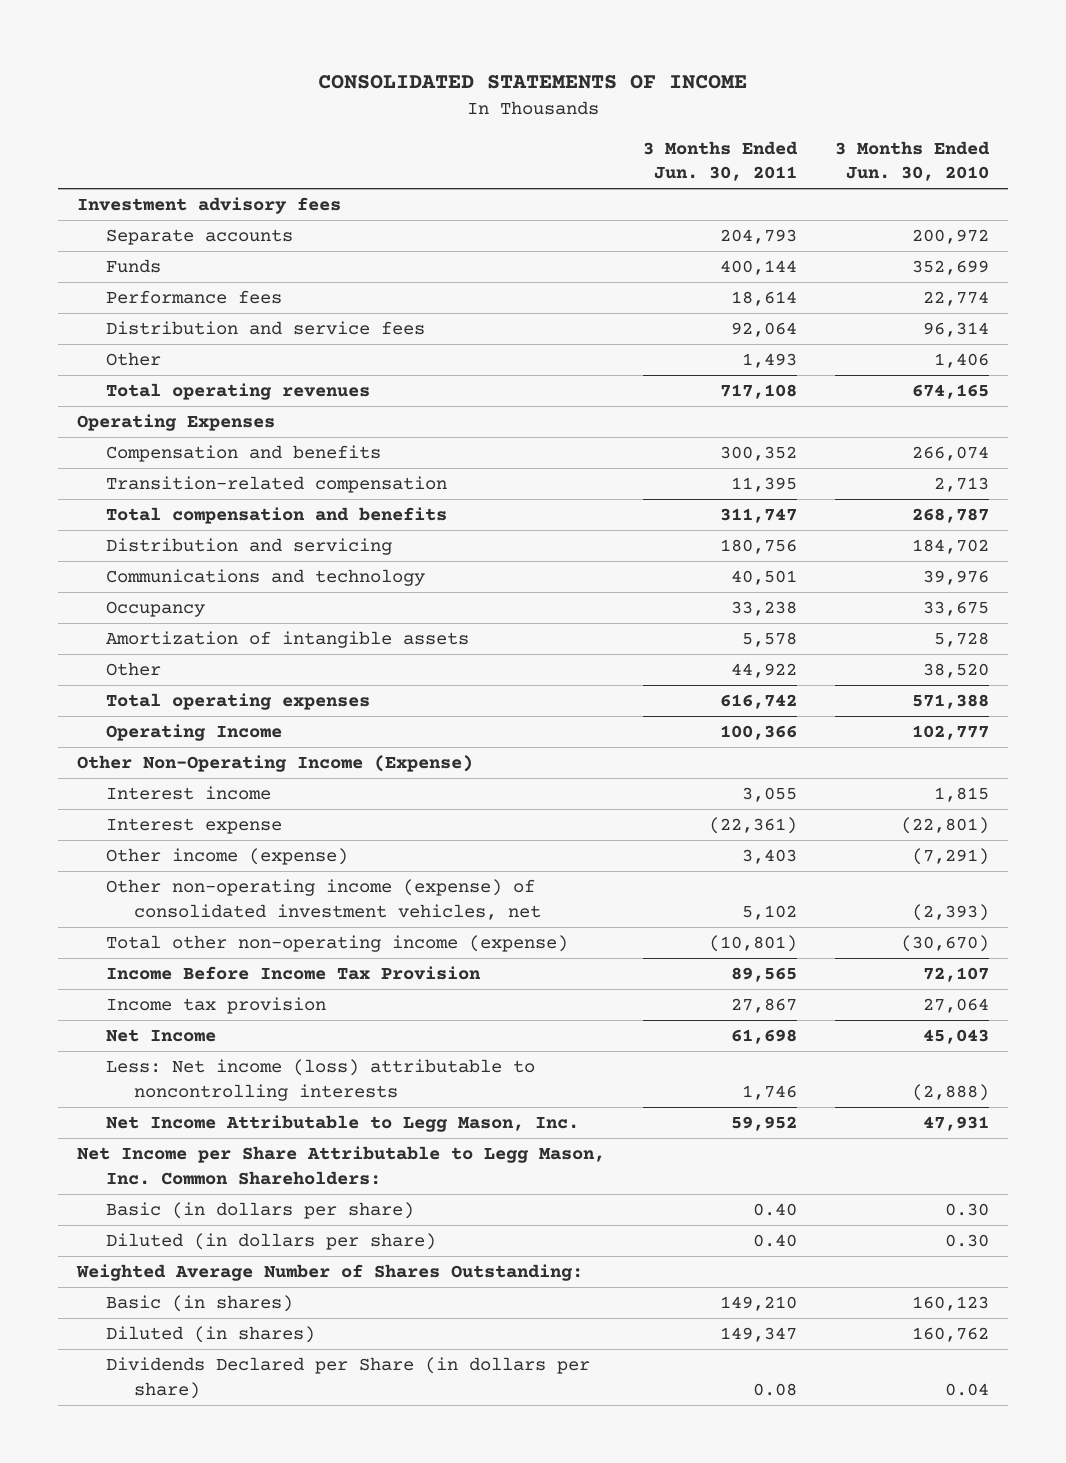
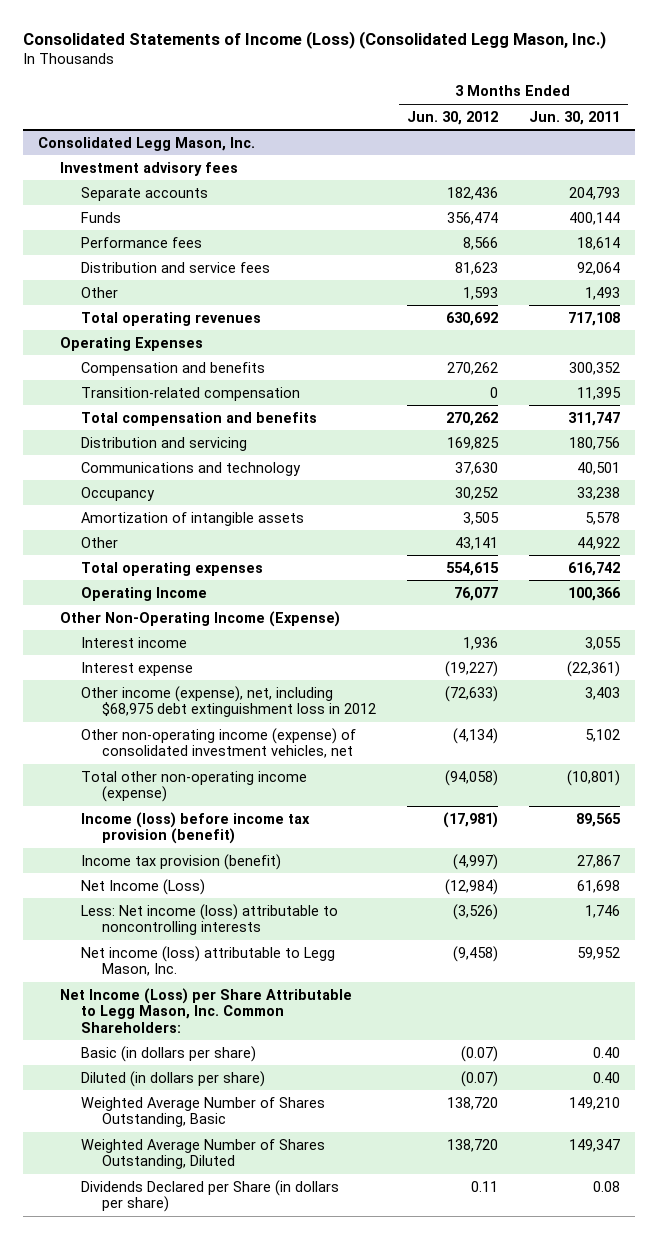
- CONSOLIDATED STATEMENTS OF INCOME
+ Consolidated Statements of Income (Loss) (Consolidated Legg Mason, Inc.)
- | 3 Months Ended Jun. 30, 2011 | 3 Months Ended Jun. 30, 2010
+ | 3 Months Ended Jun. 30, 2012 | 3 Months Ended Jun. 30, 2011
+ Consolidated Legg Mason, Inc.
- Other income (expense) | 3,403 | (7,291)
+ Other income (expense), net, including $68,975 debt extinguishment loss in 2012 | (72,633) | 3,403
- Income Before Income Tax Provision | 89,565 | 72,107
- Income tax provision | 27,867 | 27,064
- Net Income | 61,698 | 45,043
+ Income (loss) before income tax provision (benefit) | (17,981) | 89,565
+ Income tax provision (benefit) | (4,997) | 27,867
+ Net Income (Loss) | (12,984) | 61,698
- Net Income Attributable to Legg Mason, Inc. | 59,952 | 47,931
- Net Income per Share Attributable to Legg Mason, Inc. Common Shareholders:
+ Net income (loss) attributable to Legg Mason, Inc. | (9,458) | 59,952
+ Net Income (Loss) per Share Attributable to Legg Mason, Inc. Common Shareholders:
- Weighted Average Number of Shares Outstanding:
- Basic (in shares) | 149,210 | 160,123
- Diluted (in shares) | 149,347 | 160,762
+ Weighted Average Number of Shares Outstanding, Basic | 138,720 | 149,210
+ Weighted Average Number of Shares Outstanding, Diluted | 138,720 | 149,347

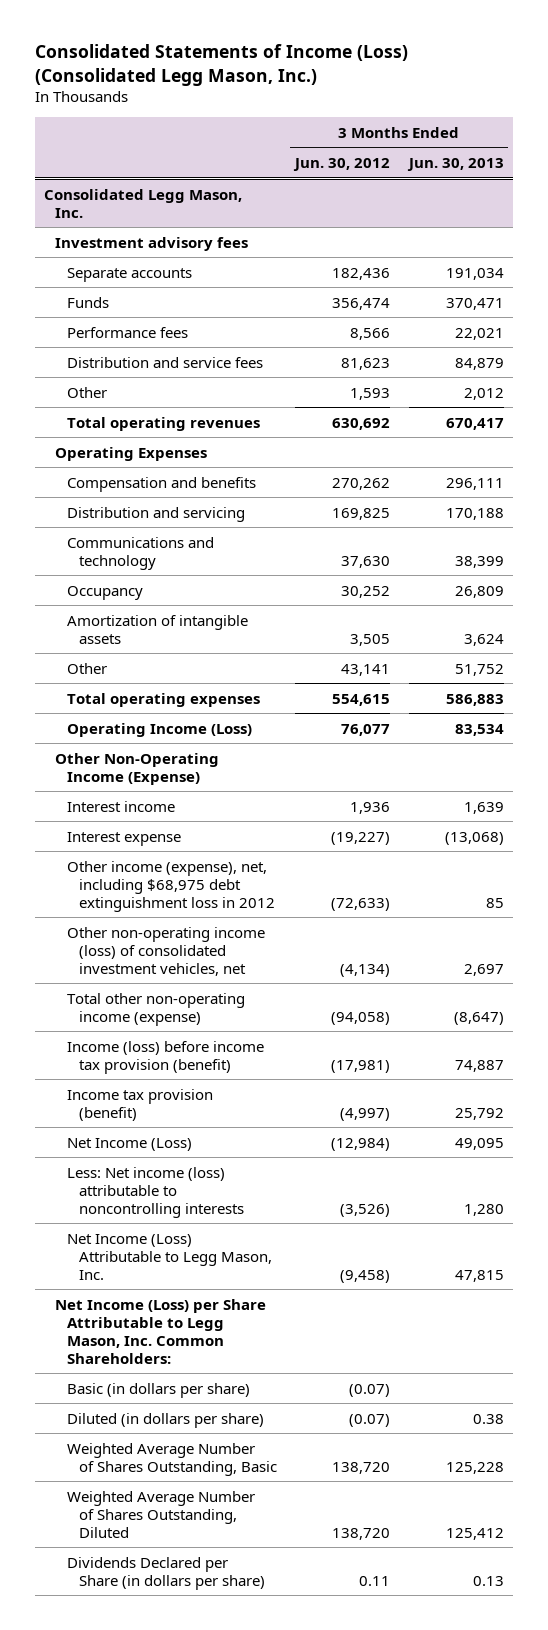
- | 3 Months Ended Jun. 30, 2012 | 3 Months Ended Jun. 30, 2011
+ | 3 Months Ended Jun. 30, 2012 | 3 Months Ended Jun. 30, 2013
@ Consolidated Legg Mason, Inc.
- Transition-related compensation | 0 | 11,395
- Total compensation and benefits | 270,262 | 311,747
- Operating Income | 76,077 | 100,366
+ Operating Income (Loss) | 76,077 | 83,534
- Other non-operating income (expense) of consolidated investment vehicles, net | (4,134) | 5,102
+ Other non-operating income (loss) of consolidated investment vehicles, net | (4,134) | 2,697
- Net income (loss) attributable to Legg Mason, Inc. | (9,458) | 59,952
+ Net Income (Loss) Attributable to Legg Mason, Inc. | (9,458) | 47,815

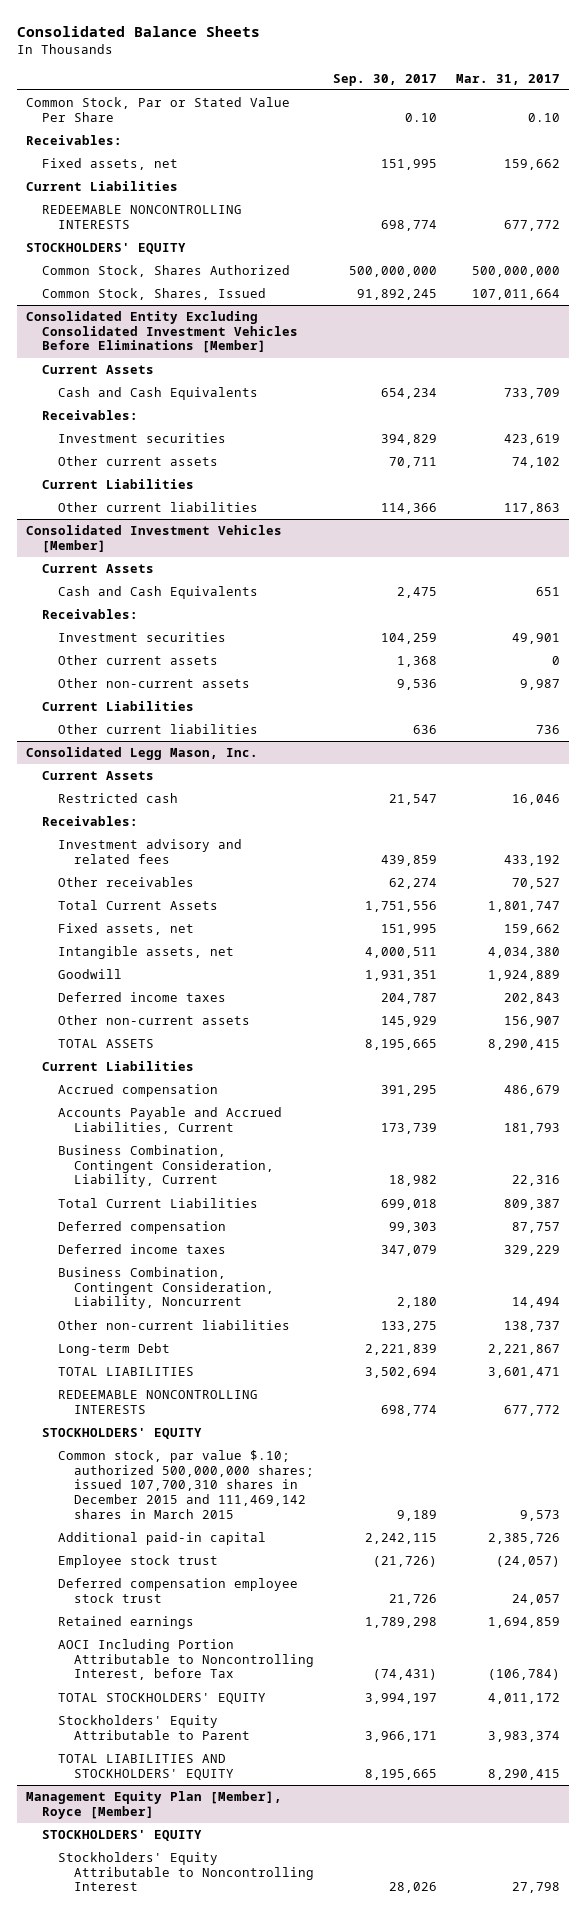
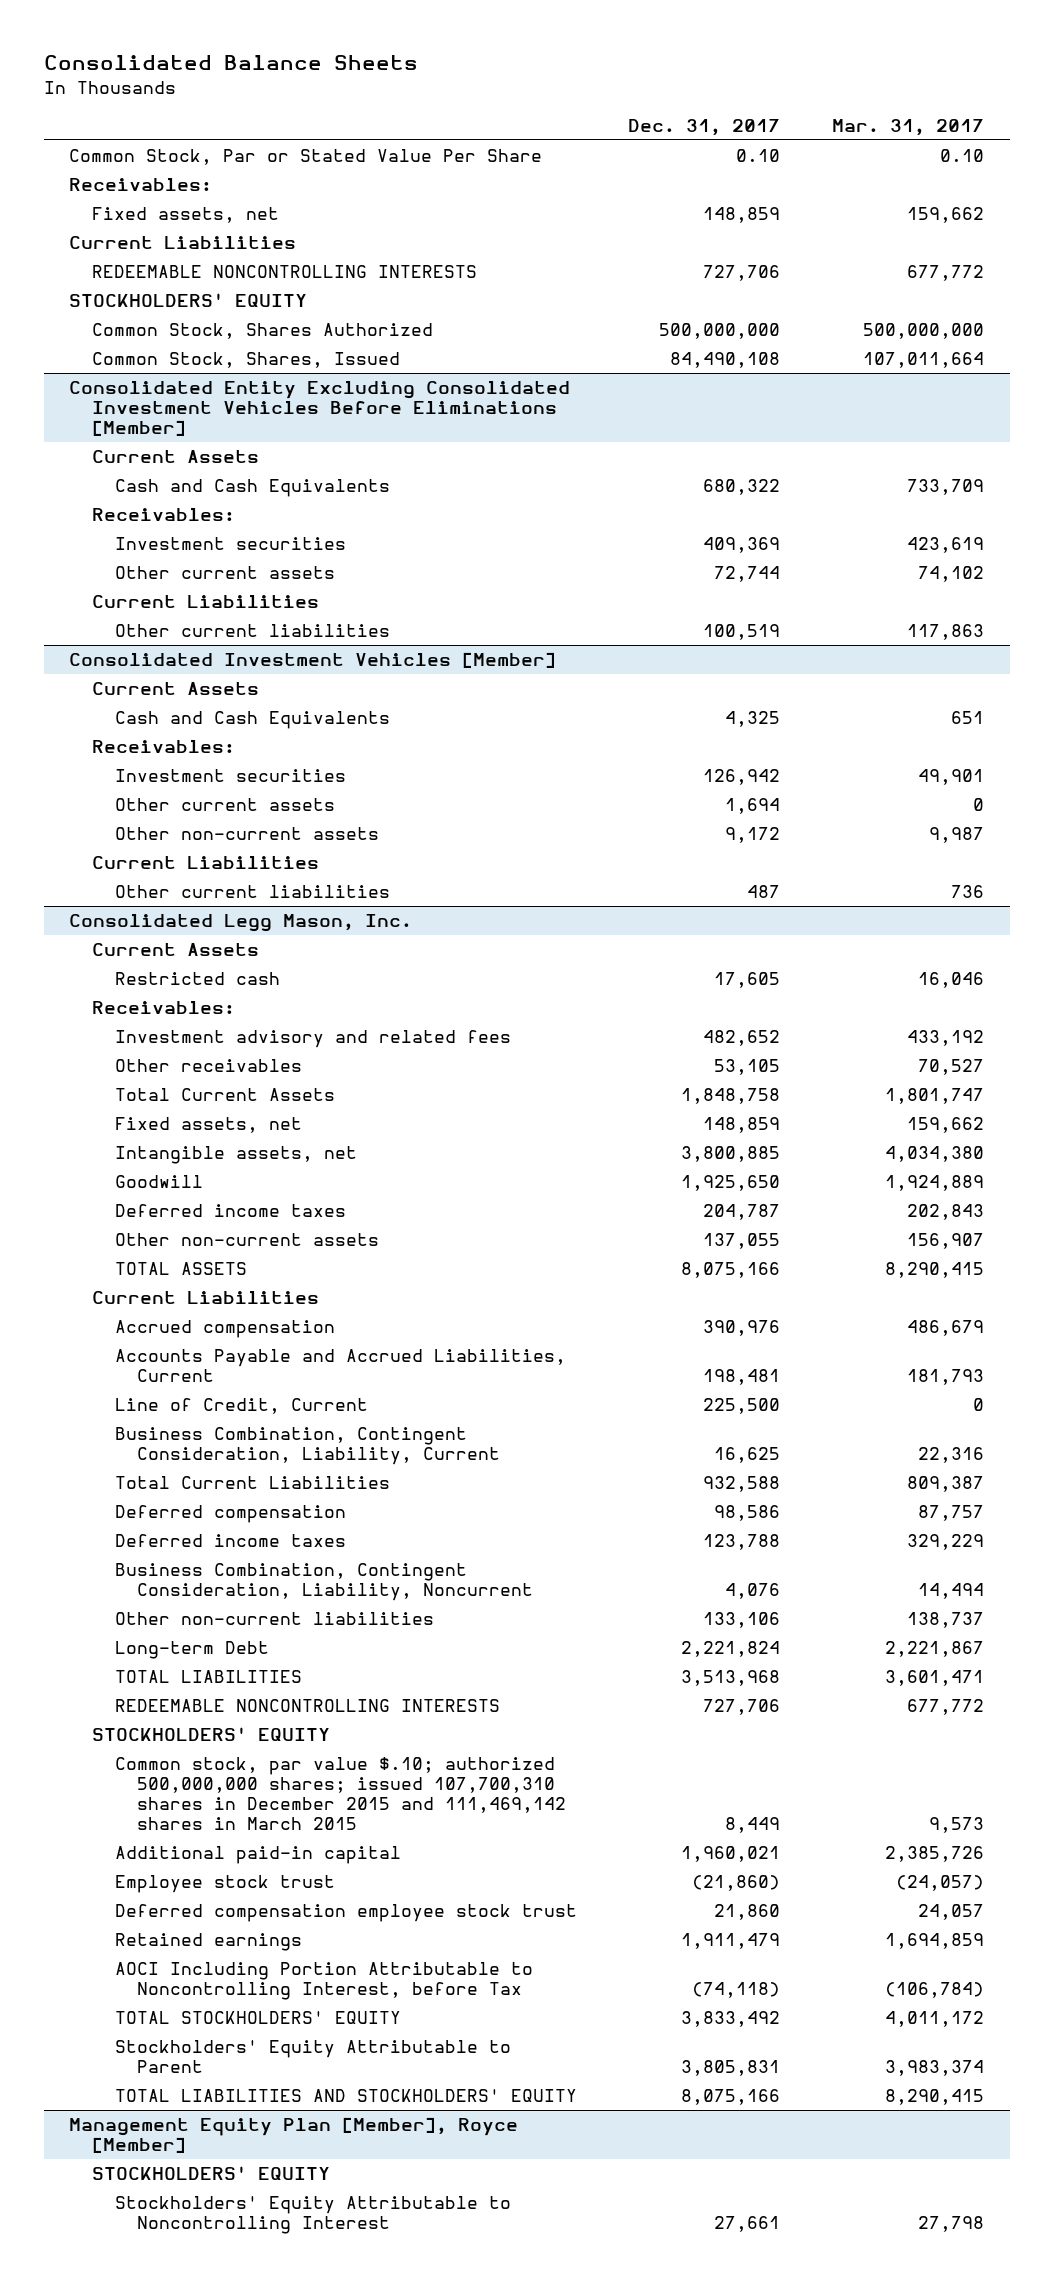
- | Sep. 30, 2017 | Mar. 31, 2017
+ | Dec. 31, 2017 | Mar. 31, 2017
@ Consolidated Legg Mason, Inc.
+ Line of Credit, Current | 225,500 | 0

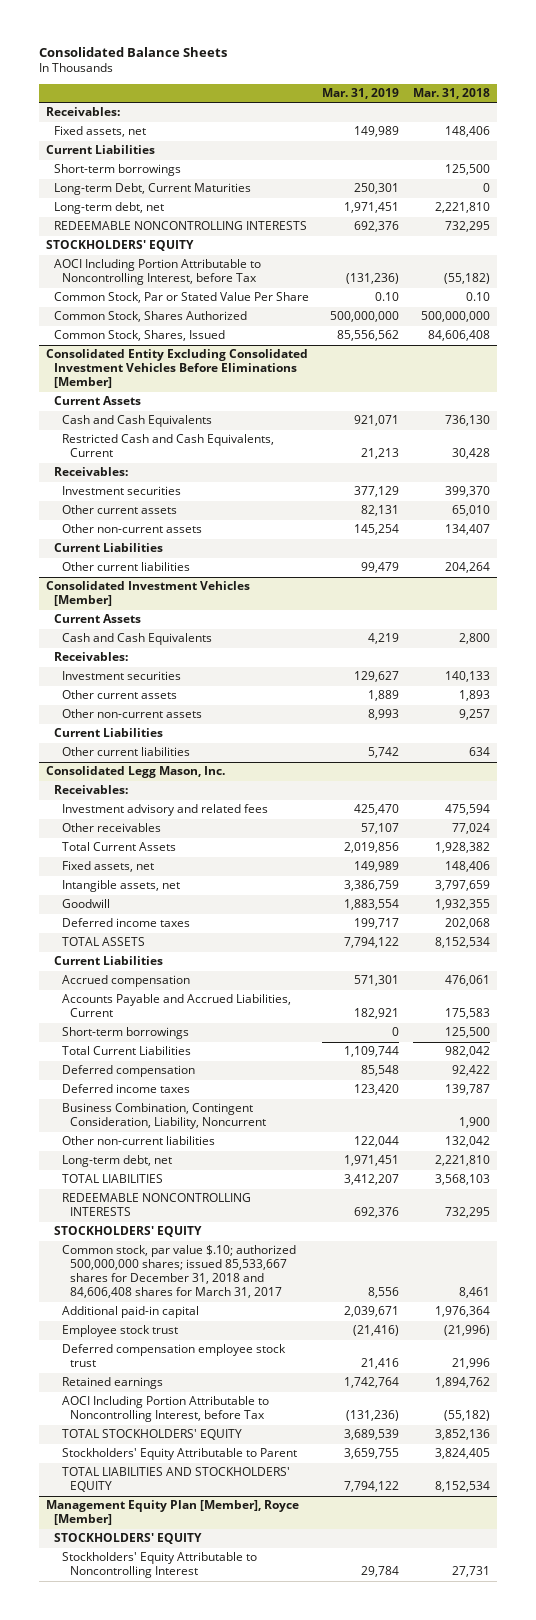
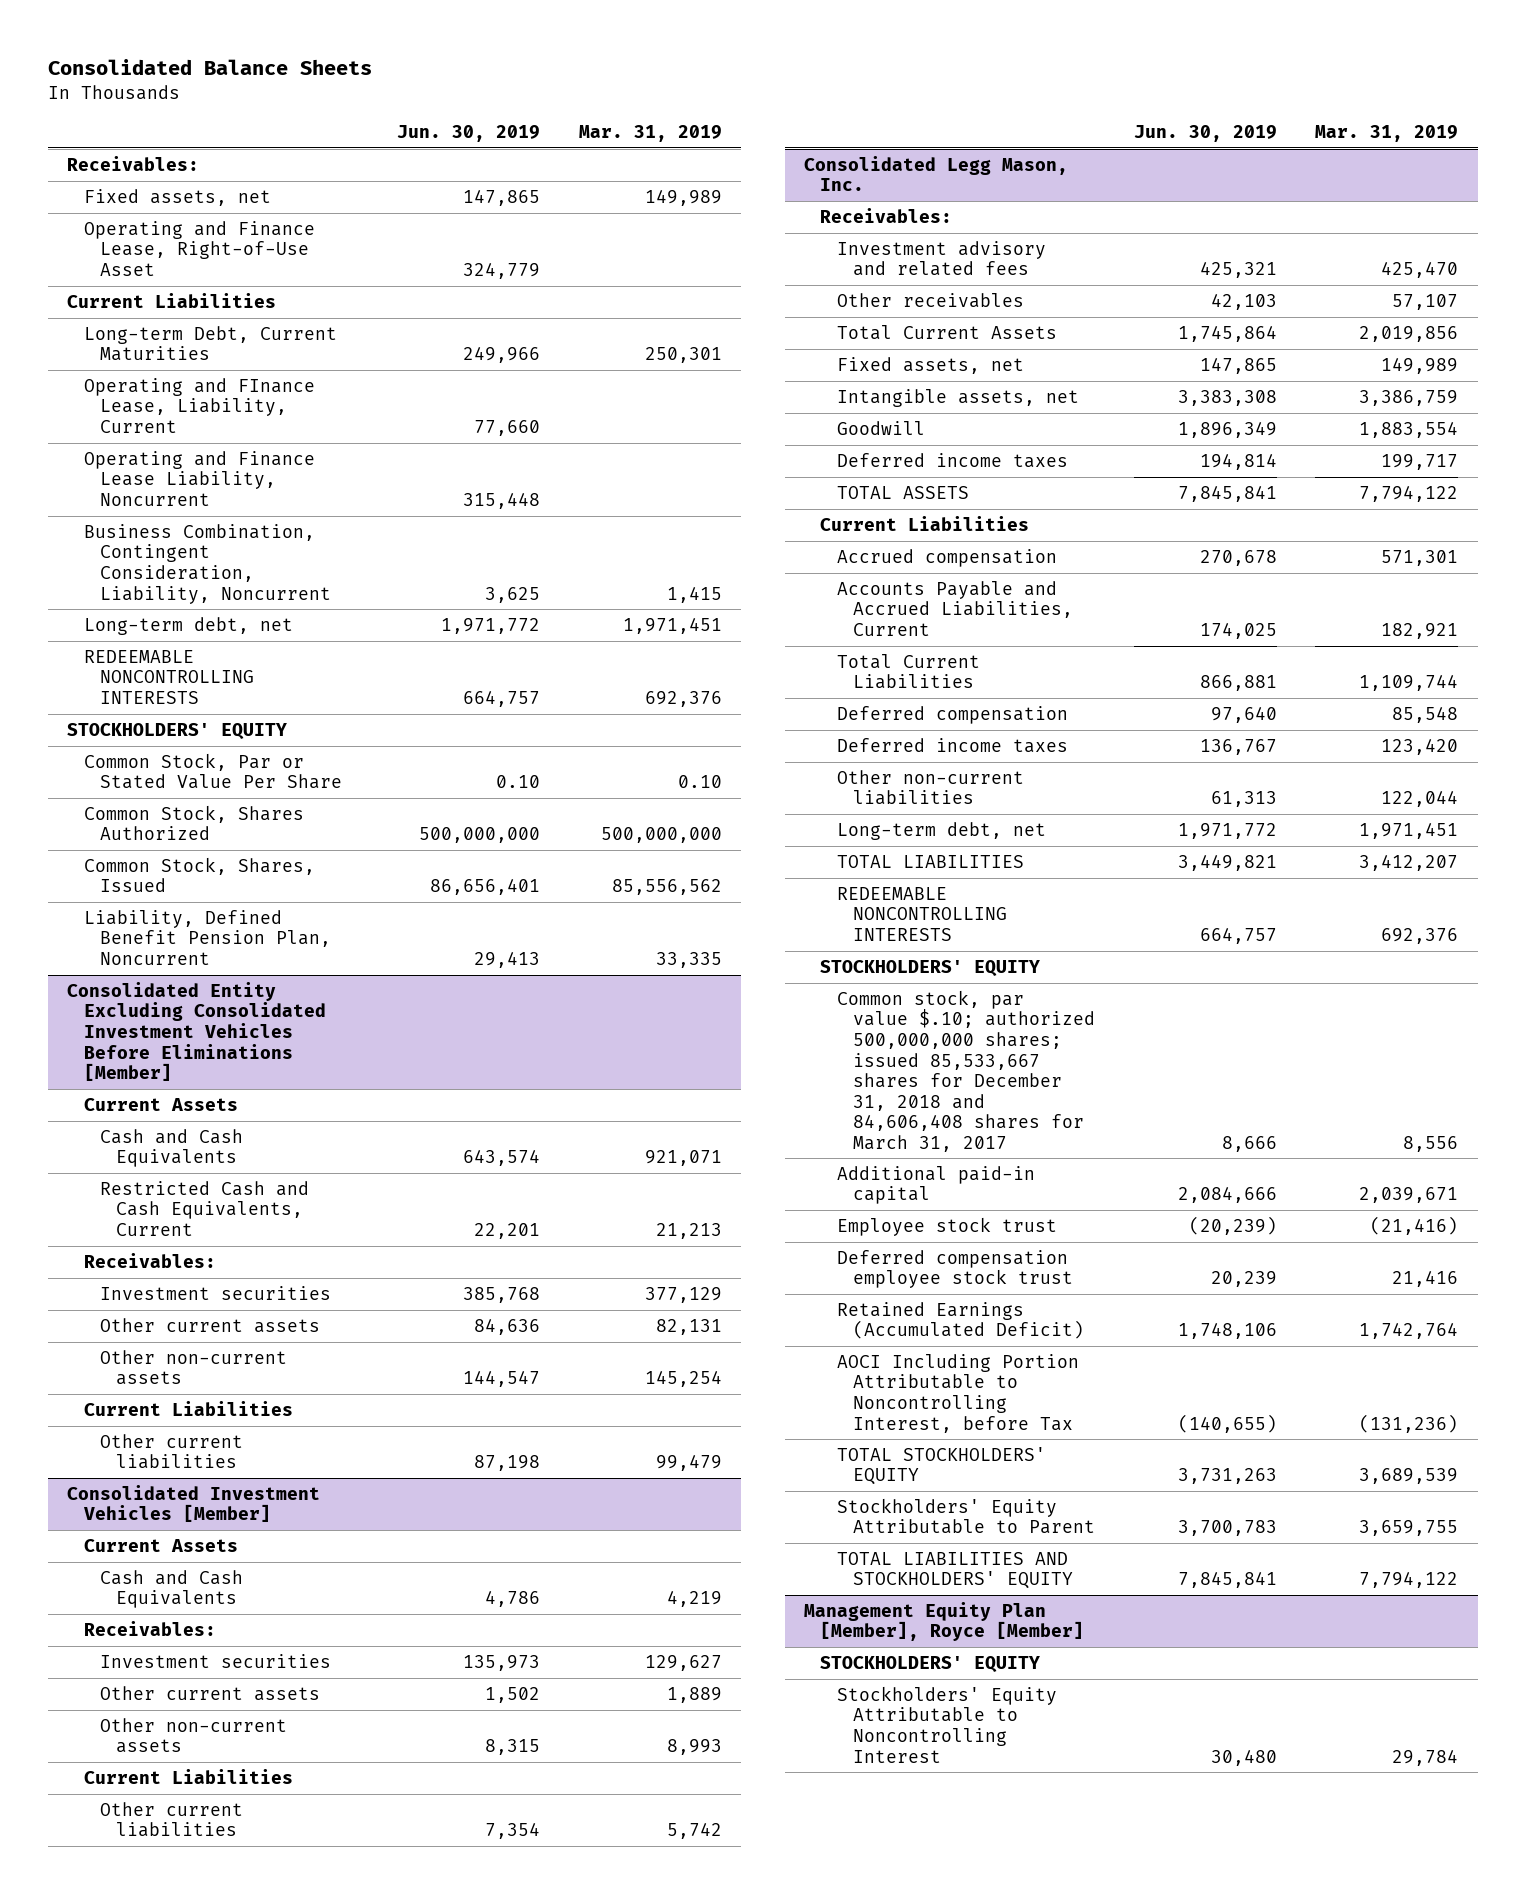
- | Mar. 31, 2019 | Mar. 31, 2018
+ | Jun. 30, 2019 | Mar. 31, 2019
+ Operating and Finance Lease, Right-of-Use Asset | 324,779 |
- Short-term borrowings | | 125,500
+ Operating and FInance Lease, Liability, Current | 77,660 |
+ Operating and Finance Lease Liability, Noncurrent | 315,448 |
+ Business Combination, Contingent Consideration, Liability, Noncurrent | 3,625 | 1,415
- AOCI Including Portion Attributable to Noncontrolling Interest, before Tax | (131,236) | (55,182)
+ Liability, Defined Benefit Pension Plan, Noncurrent | 29,413 | 33,335
@ Consolidated Legg Mason, Inc.
- Short-term borrowings | 0 | 125,500
- Business Combination, Contingent Consideration, Liability, Noncurrent | | 1,900
- Retained earnings | 1,742,764 | 1,894,762
+ Retained Earnings (Accumulated Deficit) | 1,748,106 | 1,742,764

